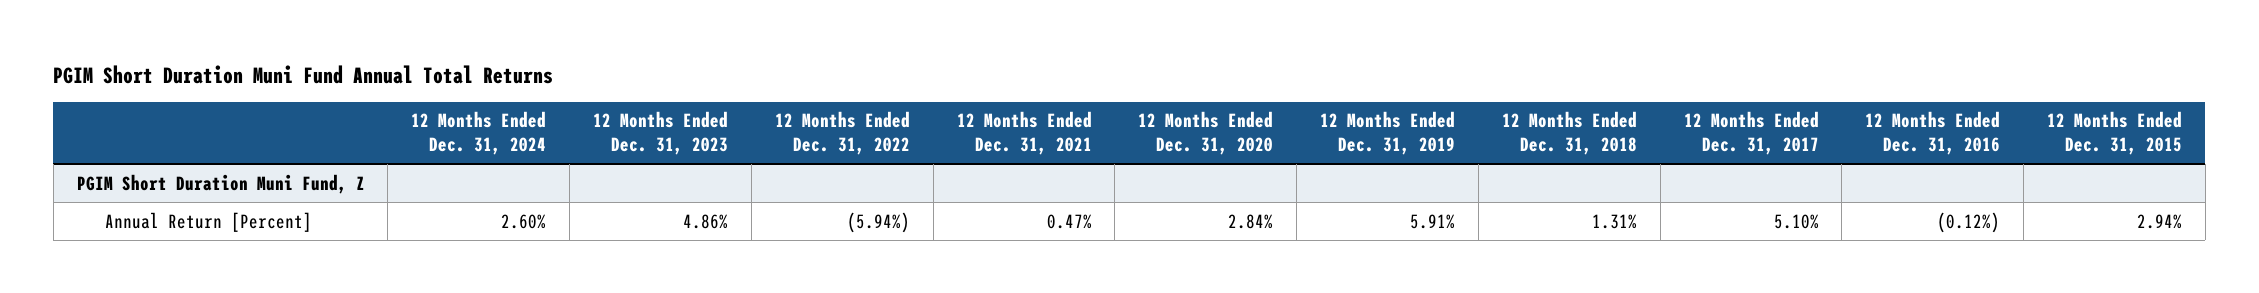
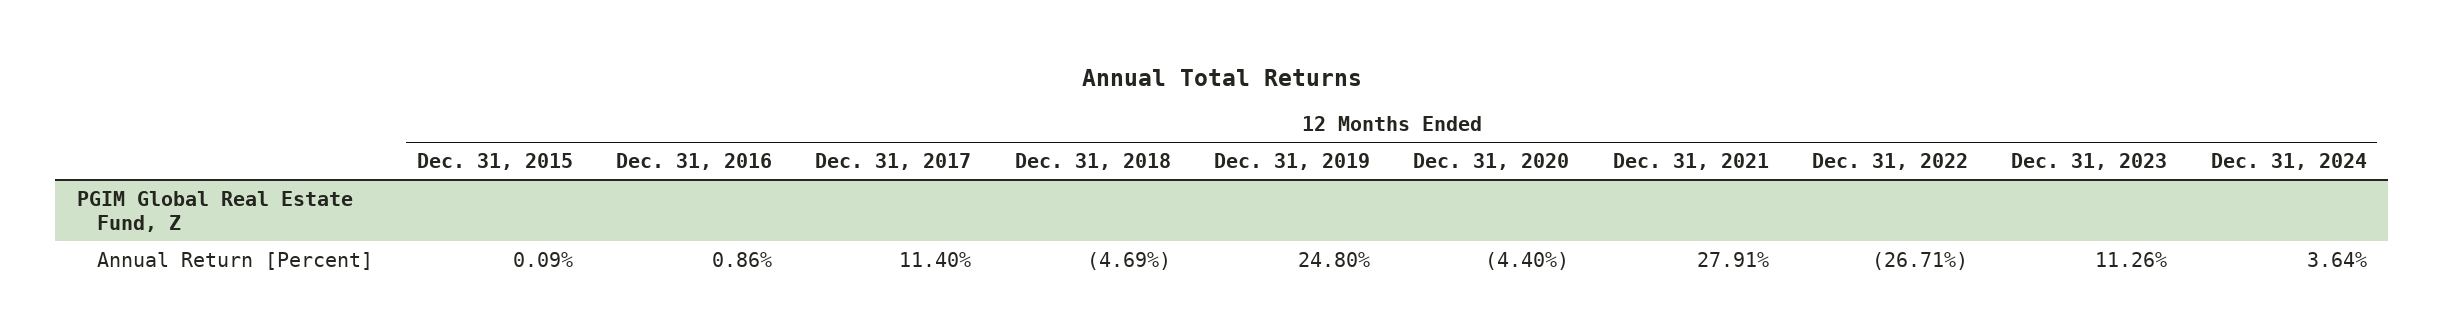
- PGIM Short Duration Muni Fund Annual Total Returns
+ Annual Total Returns
- | 12 Months Ended Dec. 31, 2024 | 12 Months Ended Dec. 31, 2023 | 12 Months Ended Dec. 31, 2022 | 12 Months Ended Dec. 31, 2021 | 12 Months Ended Dec. 31, 2020 | 12 Months Ended Dec. 31, 2019 | 12 Months Ended Dec. 31, 2018 | 12 Months Ended Dec. 31, 2017 | 12 Months Ended Dec. 31, 2016 | 12 Months Ended Dec. 31, 2015
+ | 12 Months Ended Dec. 31, 2015 | 12 Months Ended Dec. 31, 2016 | 12 Months Ended Dec. 31, 2017 | 12 Months Ended Dec. 31, 2018 | 12 Months Ended Dec. 31, 2019 | 12 Months Ended Dec. 31, 2020 | 12 Months Ended Dec. 31, 2021 | 12 Months Ended Dec. 31, 2022 | 12 Months Ended Dec. 31, 2023 | 12 Months Ended Dec. 31, 2024
- PGIM Short Duration Muni Fund, Z
- Annual Return [Percent] | 2.60% | 4.86% | (5.94%) | 0.47% | 2.84% | 5.91% | 1.31% | 5.10% | (0.12%) | 2.94%
+ PGIM Global Real Estate Fund, Z
+ Annual Return [Percent] | 0.09% | 0.86% | 11.40% | (4.69%) | 24.80% | (4.40%) | 27.91% | (26.71%) | 11.26% | 3.64%

